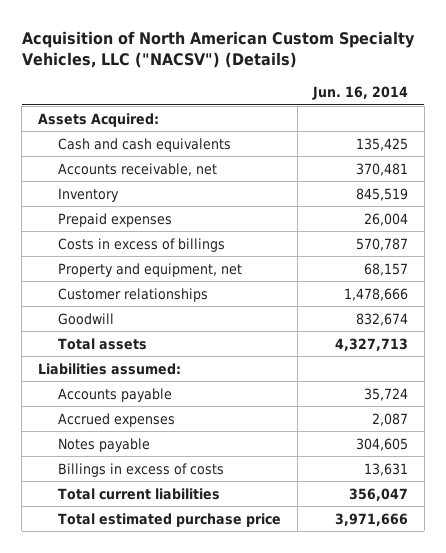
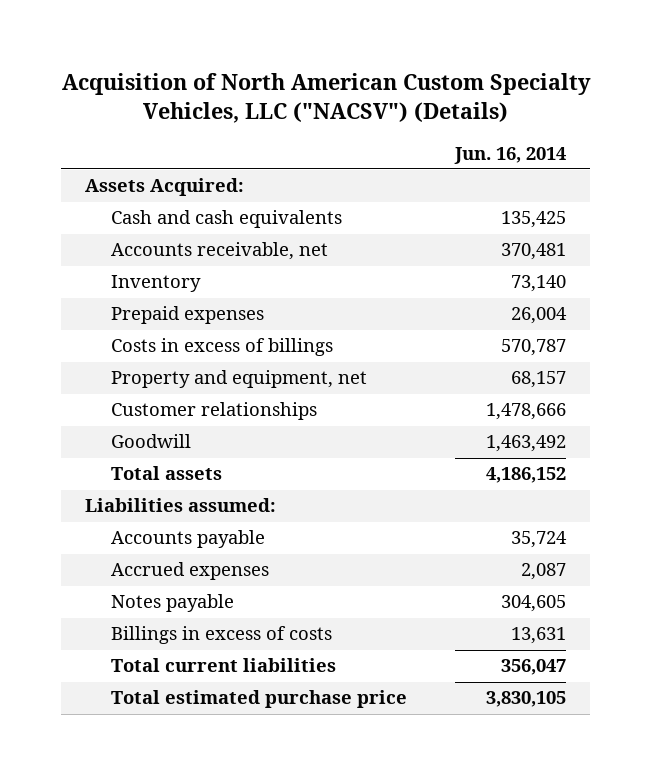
- Inventory | 845,519
+ Inventory | 73,140
- Goodwill | 832,674
- Total assets | 4,327,713
+ Goodwill | 1,463,492
+ Total assets | 4,186,152
- Total estimated purchase price | 3,971,666
+ Total estimated purchase price | 3,830,105

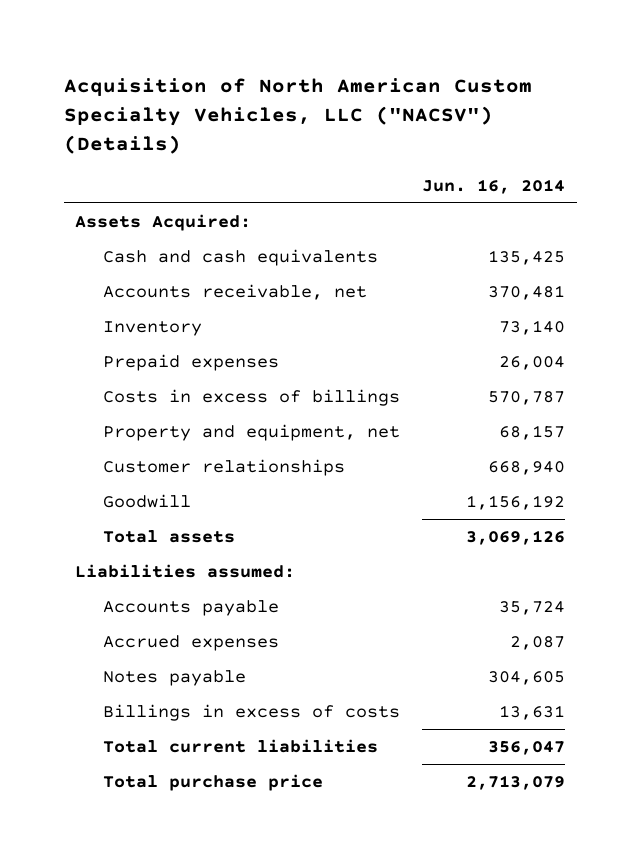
- Customer relationships | 1,478,666
- Goodwill | 1,463,492
- Total assets | 4,186,152
+ Customer relationships | 668,940
+ Goodwill | 1,156,192
+ Total assets | 3,069,126
- Total estimated purchase price | 3,830,105
+ Total purchase price | 2,713,079

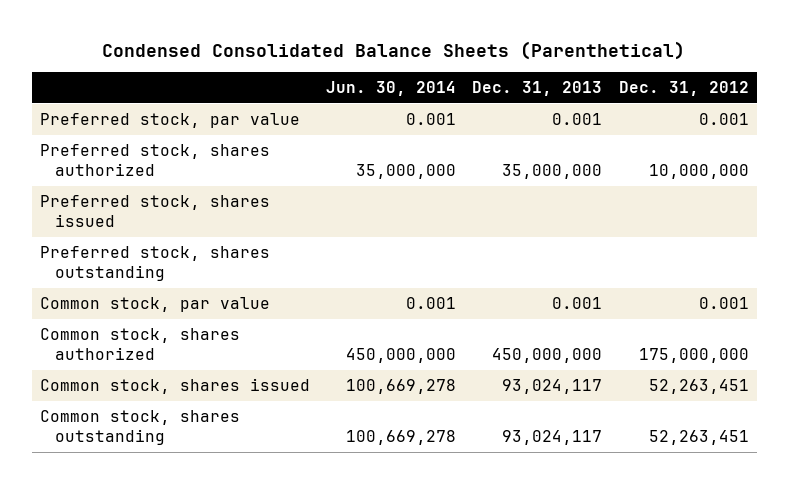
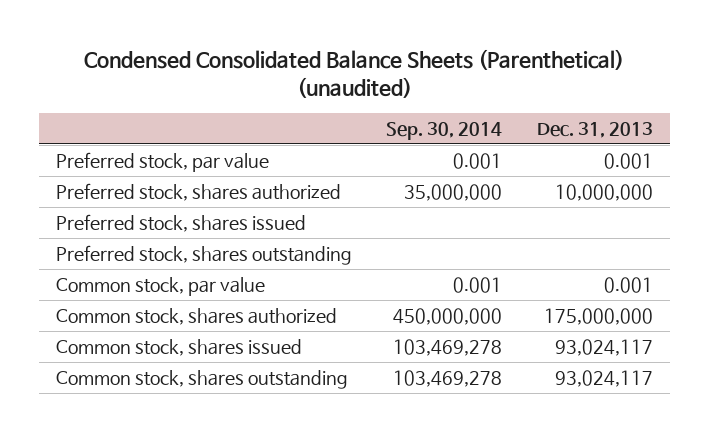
- Condensed Consolidated Balance Sheets (Parenthetical)
+ Condensed Consolidated Balance Sheets (Parenthetical) (unaudited)
- | Jun. 30, 2014 | Dec. 31, 2013 | Dec. 31, 2012
+ | Sep. 30, 2014 | Dec. 31, 2013
- Preferred stock, shares authorized | 35,000,000 | 35,000,000 | 10,000,000
+ Preferred stock, shares authorized | 35,000,000 | 10,000,000
- Common stock, shares authorized | 450,000,000 | 450,000,000 | 175,000,000
+ Common stock, shares authorized | 450,000,000 | 175,000,000

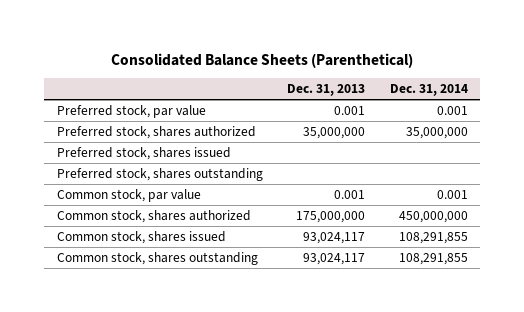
- Condensed Consolidated Balance Sheets (Parenthetical) (unaudited)
+ Consolidated Balance Sheets (Parenthetical)
- | Sep. 30, 2014 | Dec. 31, 2013
+ | Dec. 31, 2013 | Dec. 31, 2014
- Preferred stock, shares authorized | 35,000,000 | 10,000,000
+ Preferred stock, shares authorized | 35,000,000 | 35,000,000

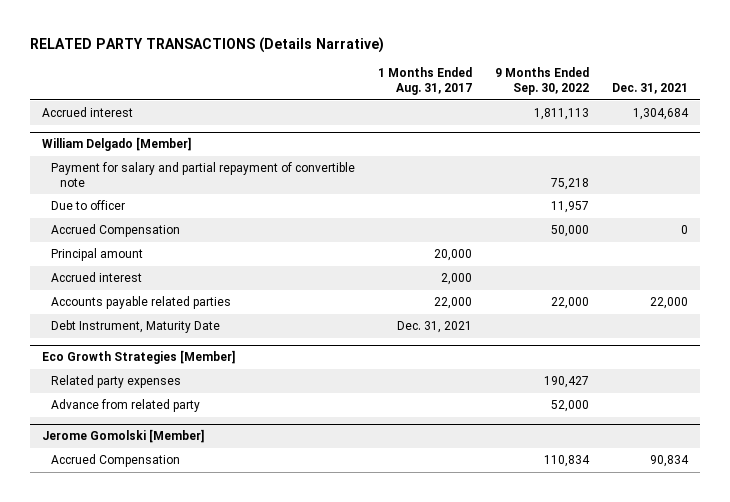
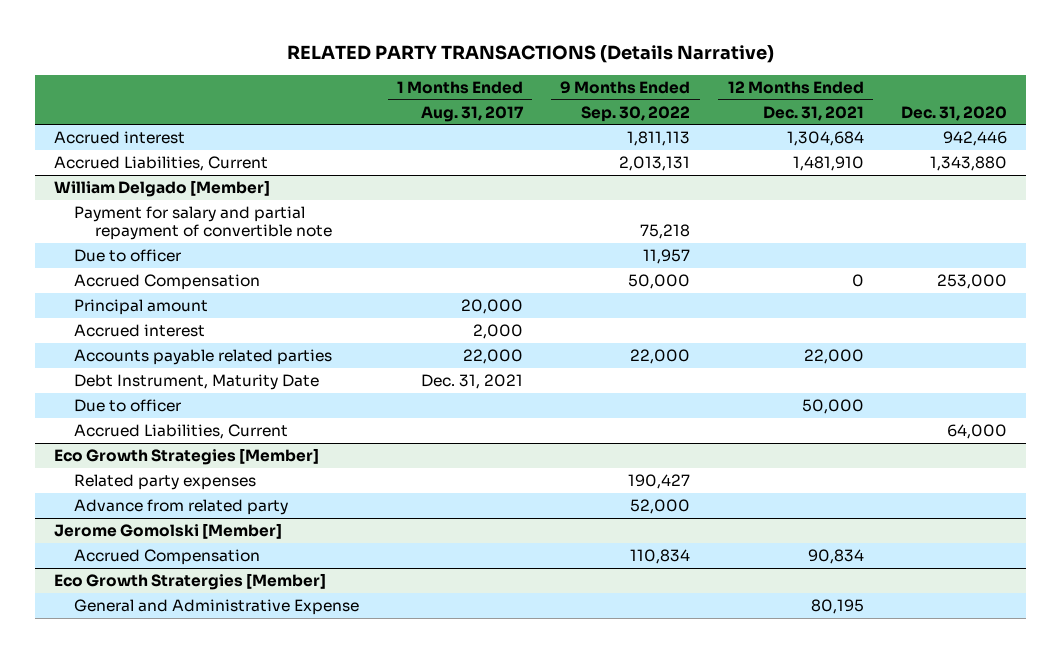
- | 1 Months Ended Aug. 31, 2017 | 9 Months Ended Sep. 30, 2022 | Dec. 31, 2021
+ | 1 Months Ended Aug. 31, 2017 | 9 Months Ended Sep. 30, 2022 | 12 Months Ended Dec. 31, 2021 | Dec. 31, 2020
+ Accrued Liabilities, Current | | 2,013,131 | 1,481,910 | 1,343,880
@ William Delgado [Member]
+ Due to officer | | | 50,000 |
+ Accrued Liabilities, Current | | | | 64,000
+ Eco Growth Stratergies [Member]
+ General and Administrative Expense | | | 80,195 |

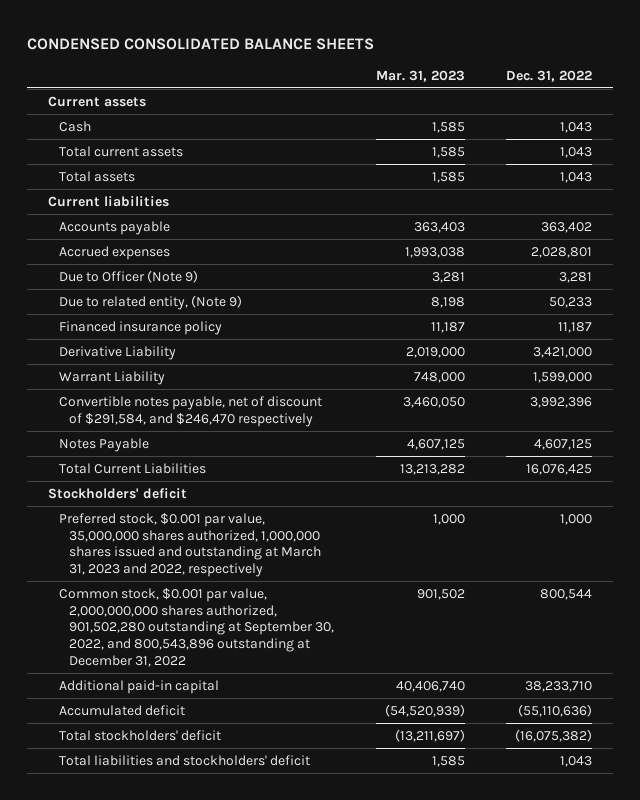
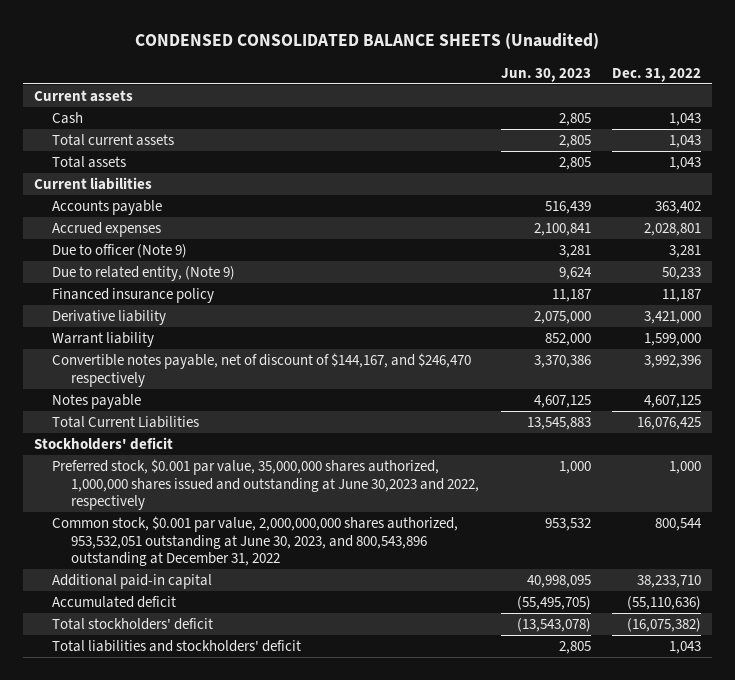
- CONDENSED CONSOLIDATED BALANCE SHEETS
+ CONDENSED CONSOLIDATED BALANCE SHEETS (Unaudited)
- | Mar. 31, 2023 | Dec. 31, 2022
+ | Jun. 30, 2023 | Dec. 31, 2022
- Due to Officer (Note 9) | 3,281 | 3,281
+ Due to officer (Note 9) | 3,281 | 3,281
- Derivative Liability | 2,019,000 | 3,421,000
- Warrant Liability | 748,000 | 1,599,000
- Convertible notes payable, net of discount of $291,584, and $246,470 respectively | 3,460,050 | 3,992,396
- Notes Payable | 4,607,125 | 4,607,125
+ Derivative liability | 2,075,000 | 3,421,000
+ Warrant liability | 852,000 | 1,599,000
+ Convertible notes payable, net of discount of $144,167, and $246,470 respectively | 3,370,386 | 3,992,396
+ Notes payable | 4,607,125 | 4,607,125
- Preferred stock, $0.001 par value, 35,000,000 shares authorized, 1,000,000 shares issued and outstanding at March 31, 2023 and 2022, respectively | 1,000 | 1,000
- Common stock, $0.001 par value, 2,000,000,000 shares authorized, 901,502,280 outstanding at September 30, 2022, and 800,543,896 outstanding at December 31, 2022 | 901,502 | 800,544
+ Preferred stock, $0.001 par value, 35,000,000 shares authorized, 1,000,000 shares issued and outstanding at June 30,2023 and 2022, respectively | 1,000 | 1,000
+ Common stock, $0.001 par value, 2,000,000,000 shares authorized, 953,532,051 outstanding at June 30, 2023, and 800,543,896 outstanding at December 31, 2022 | 953,532 | 800,544

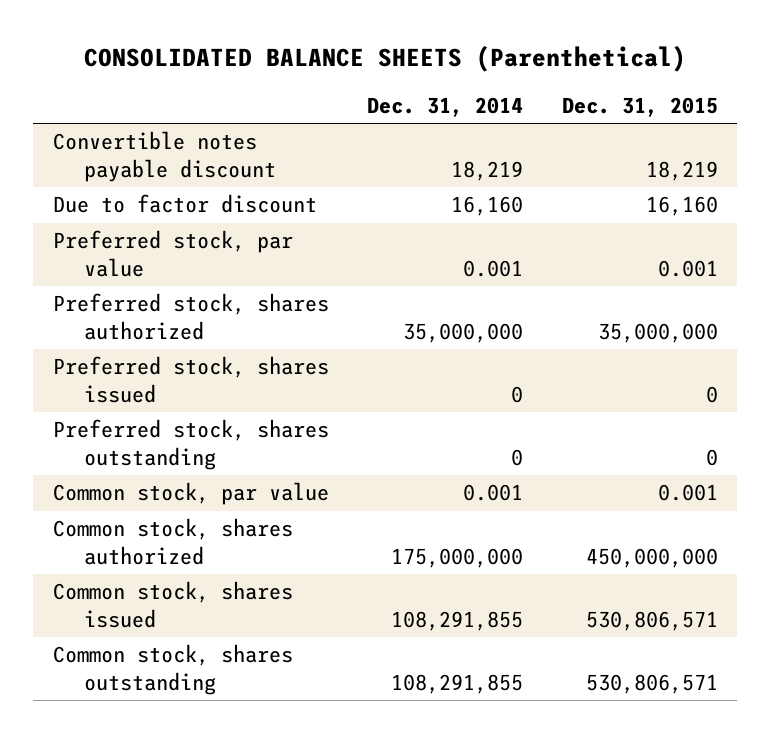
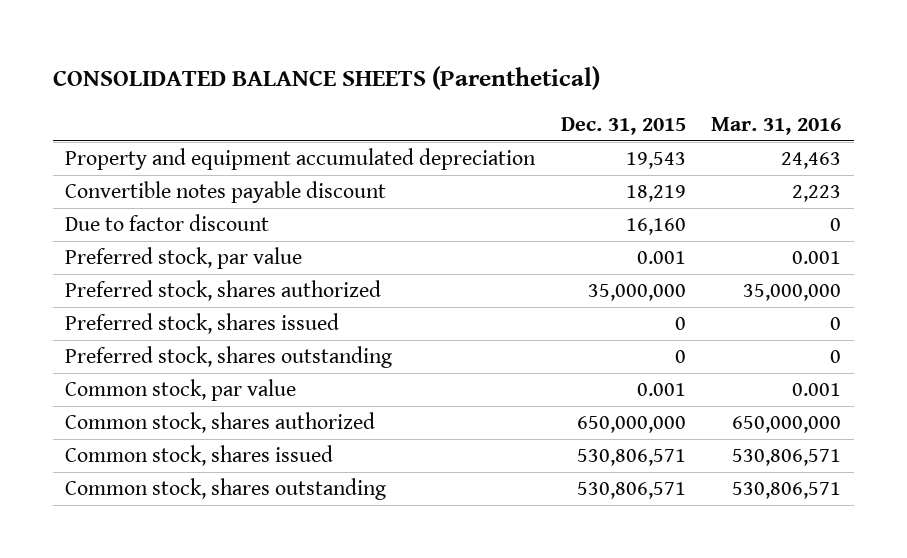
- | Dec. 31, 2014 | Dec. 31, 2015
+ | Dec. 31, 2015 | Mar. 31, 2016
+ Property and equipment accumulated depreciation | 19,543 | 24,463
- Common stock, shares authorized | 175,000,000 | 450,000,000
+ Common stock, shares authorized | 650,000,000 | 650,000,000

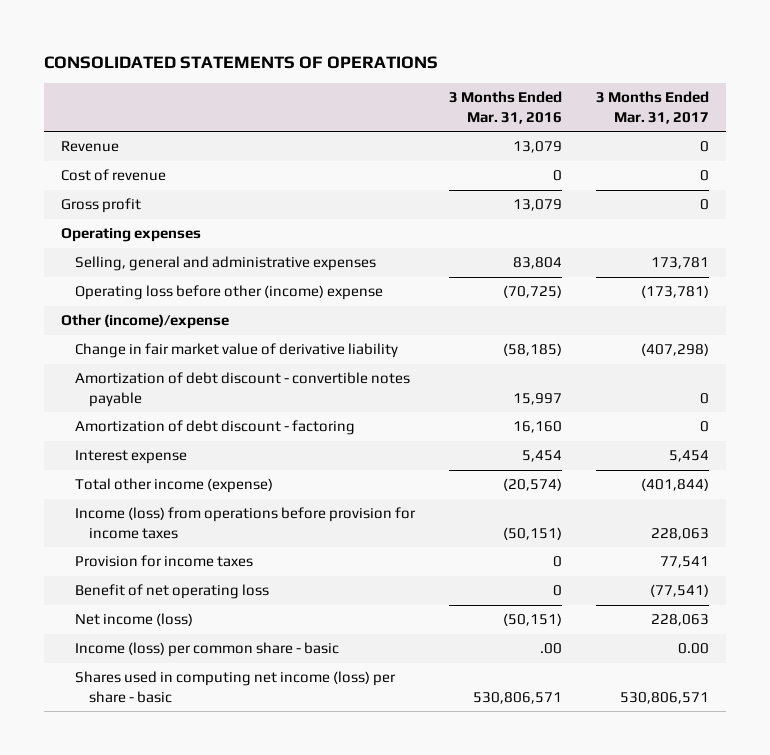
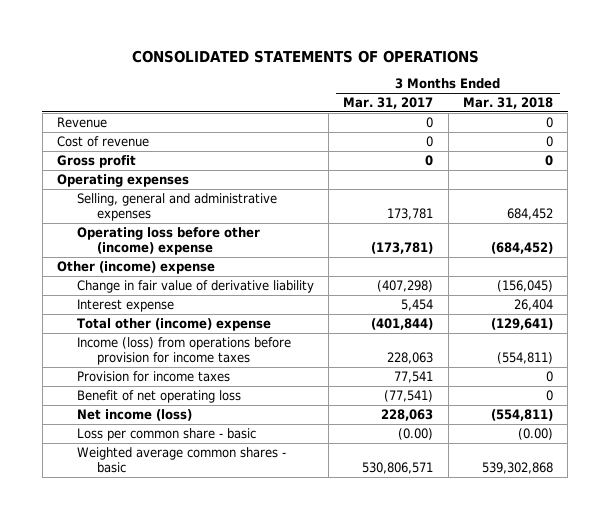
- | 3 Months Ended Mar. 31, 2016 | 3 Months Ended Mar. 31, 2017
+ | 3 Months Ended Mar. 31, 2017 | 3 Months Ended Mar. 31, 2018
- Other (income)/expense
- Change in fair market value of derivative liability | (58,185) | (407,298)
- Amortization of debt discount - convertible notes payable | 15,997 | 0
- Amortization of debt discount - factoring | 16,160 | 0
+ Other (income) expense
+ Change in fair value of derivative liability | (407,298) | (156,045)
- Total other income (expense) | (20,574) | (401,844)
+ Total other (income) expense | (401,844) | (129,641)
- Income (loss) per common share - basic | .00 | 0.00
- Shares used in computing net income (loss) per share - basic | 530,806,571 | 530,806,571
+ Loss per common share - basic | (0.00) | (0.00)
+ Weighted average common shares - basic | 530,806,571 | 539,302,868

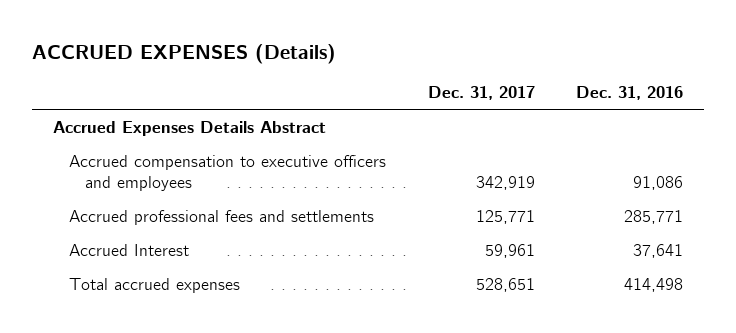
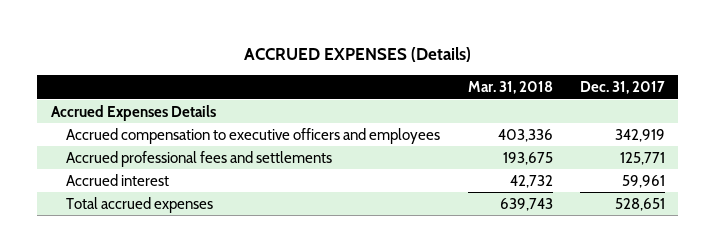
- | Dec. 31, 2017 | Dec. 31, 2016
+ | Mar. 31, 2018 | Dec. 31, 2017
- Accrued Expenses Details Abstract
+ Accrued Expenses Details
- Accrued Interest | 59,961 | 37,641
+ Accrued interest | 42,732 | 59,961

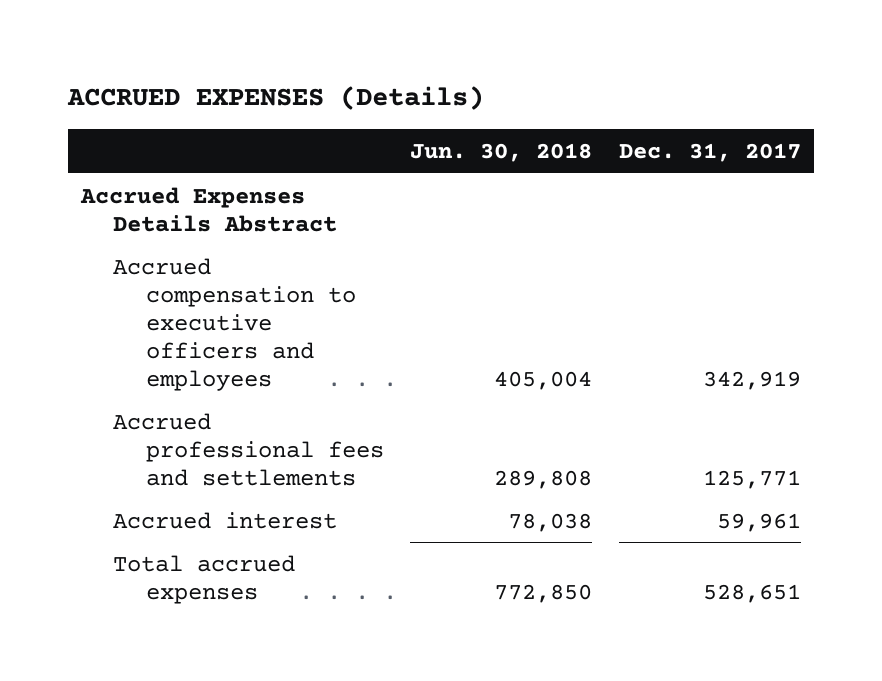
- | Mar. 31, 2018 | Dec. 31, 2017
+ | Jun. 30, 2018 | Dec. 31, 2017
- Accrued Expenses Details
+ Accrued Expenses Details Abstract

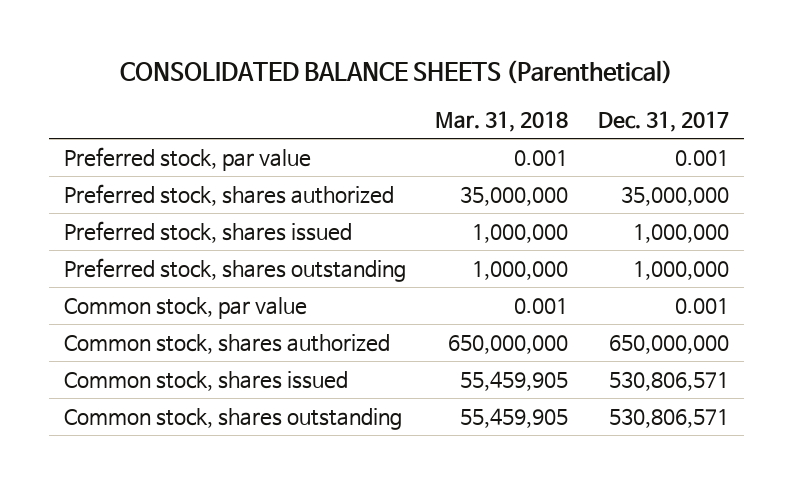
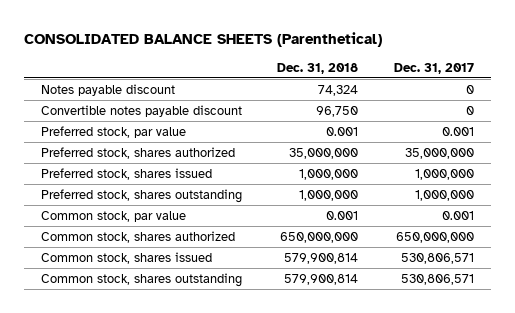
- | Mar. 31, 2018 | Dec. 31, 2017
+ | Dec. 31, 2018 | Dec. 31, 2017
+ Notes payable discount | 74,324 | 0
+ Convertible notes payable discount | 96,750 | 0

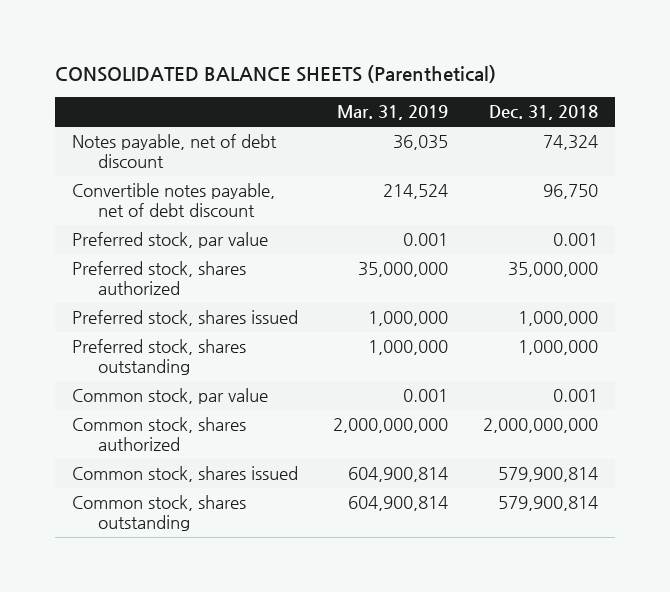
- | Dec. 31, 2018 | Dec. 31, 2017
+ | Mar. 31, 2019 | Dec. 31, 2018
- Notes payable discount | 74,324 | 0
- Convertible notes payable discount | 96,750 | 0
+ Notes payable, net of debt discount | 36,035 | 74,324
+ Convertible notes payable, net of debt discount | 214,524 | 96,750
- Common stock, shares authorized | 650,000,000 | 650,000,000
+ Common stock, shares authorized | 2,000,000,000 | 2,000,000,000

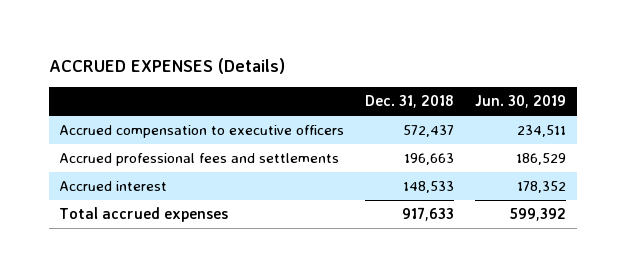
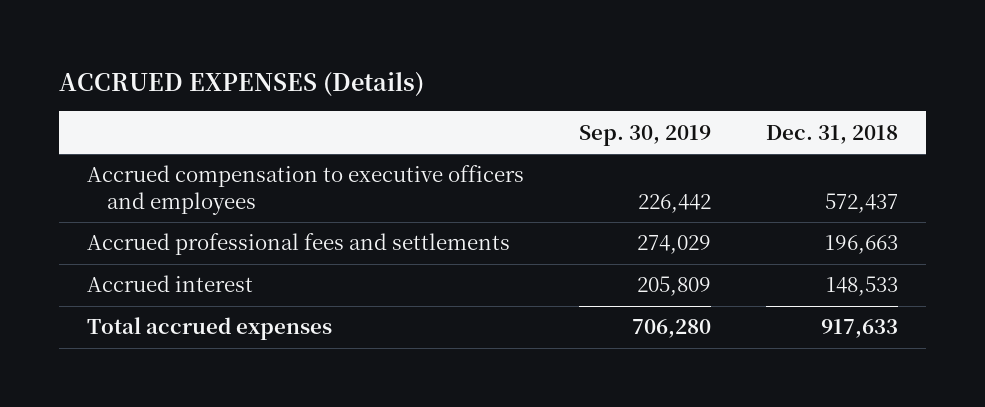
- | Dec. 31, 2018 | Jun. 30, 2019
+ | Sep. 30, 2019 | Dec. 31, 2018
- Accrued compensation to executive officers | 572,437 | 234,511
+ Accrued compensation to executive officers and employees | 226,442 | 572,437

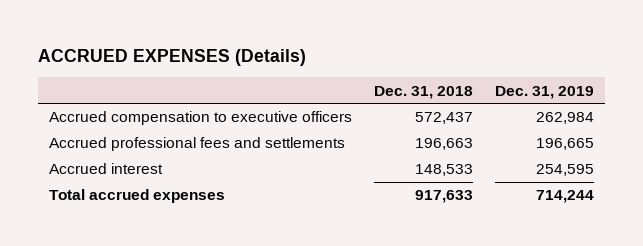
- | Sep. 30, 2019 | Dec. 31, 2018
+ | Dec. 31, 2018 | Dec. 31, 2019
- Accrued compensation to executive officers and employees | 226,442 | 572,437
+ Accrued compensation to executive officers | 572,437 | 262,984

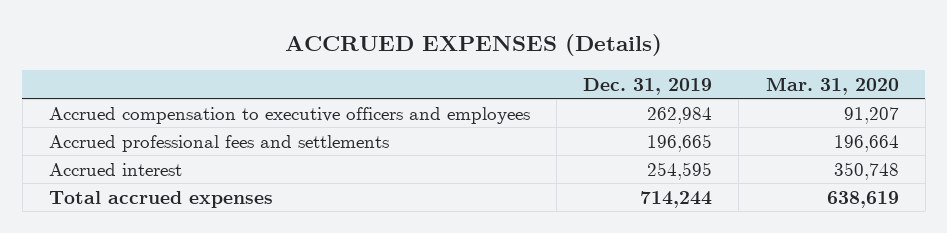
- | Dec. 31, 2018 | Dec. 31, 2019
+ | Dec. 31, 2019 | Mar. 31, 2020
- Accrued compensation to executive officers | 572,437 | 262,984
+ Accrued compensation to executive officers and employees | 262,984 | 91,207

